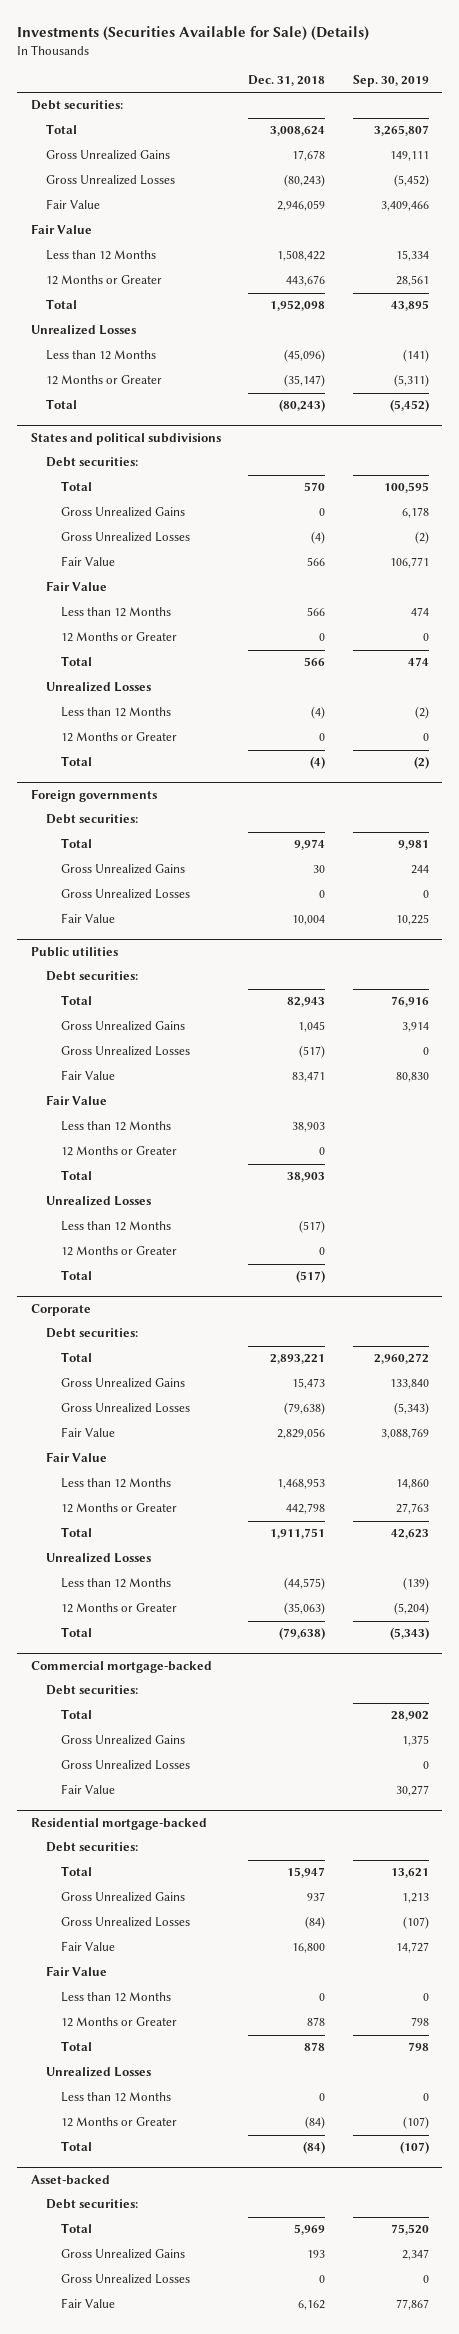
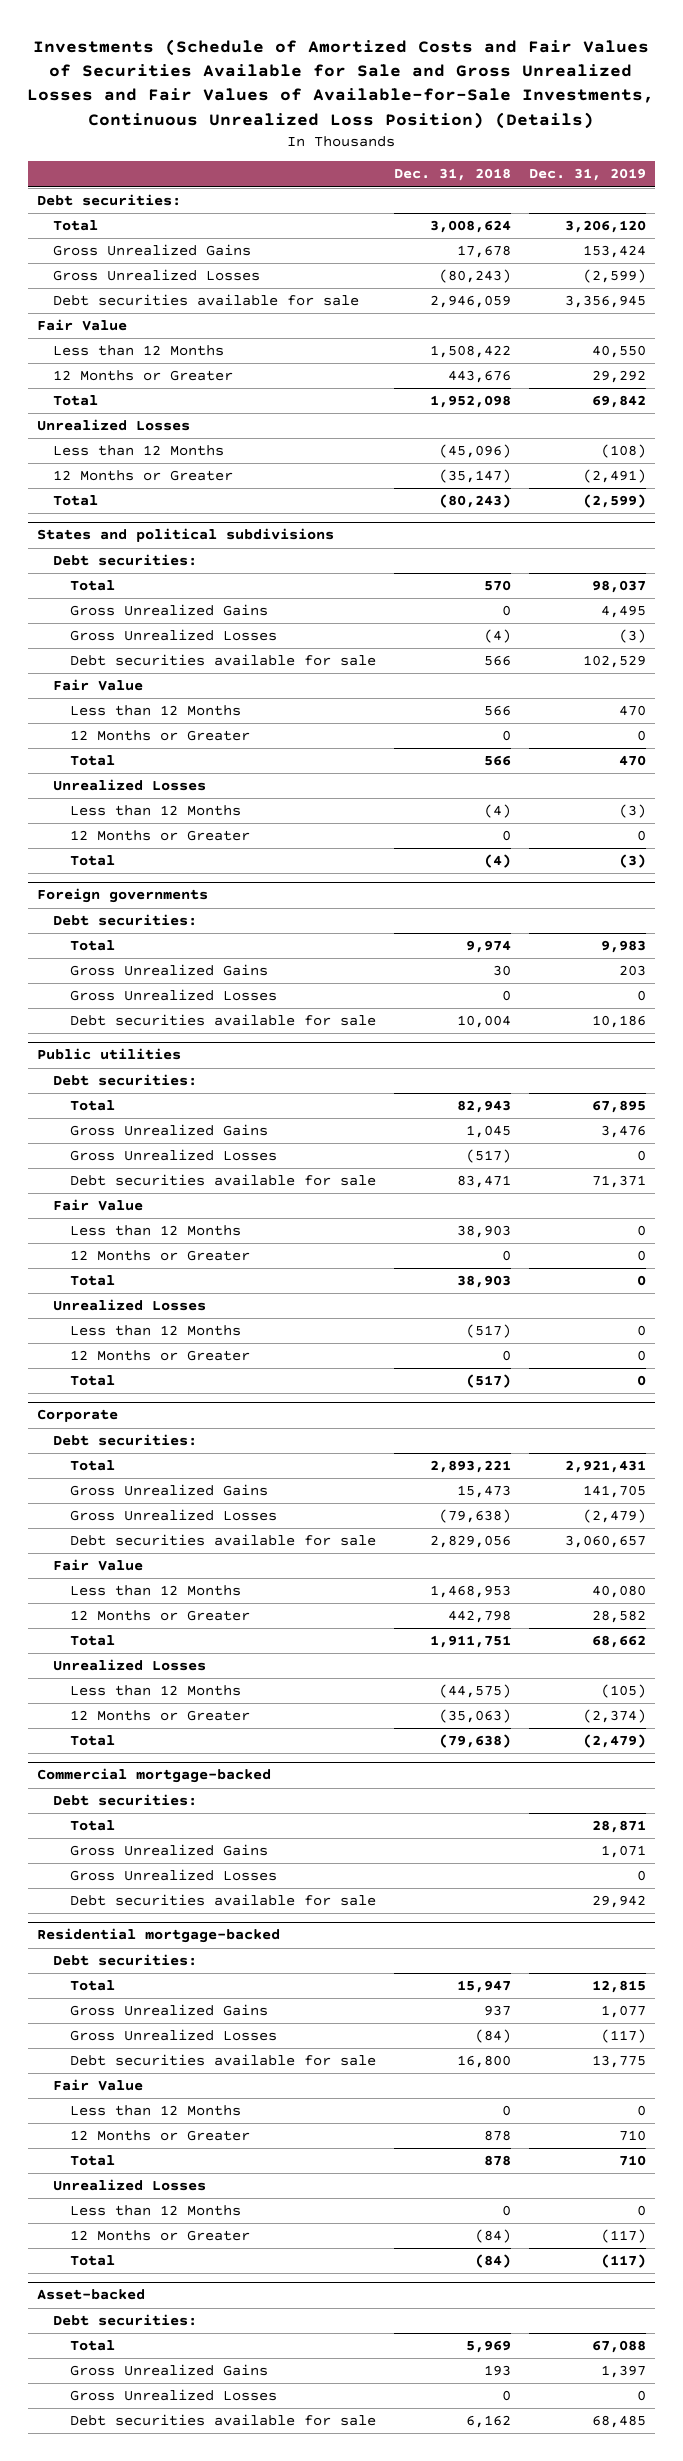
- Investments (Securities Available for Sale) (Details)
+ Investments (Schedule of Amortized Costs and Fair Values of Securities Available for Sale and Gross Unrealized Losses and Fair Values of Available-for-Sale Investments, Continuous Unrealized Loss Position) (Details)
- | Dec. 31, 2018 | Sep. 30, 2019
+ | Dec. 31, 2018 | Dec. 31, 2019
- Fair Value | 2,946,059 | 3,409,466
+ Debt securities available for sale | 2,946,059 | 3,356,945
@ States and political subdivisions
- Fair Value | 566 | 106,771
+ Debt securities available for sale | 566 | 102,529
@ Foreign governments
- Fair Value | 10,004 | 10,225
+ Debt securities available for sale | 10,004 | 10,186
@ Public utilities
- Fair Value | 83,471 | 80,830
+ Debt securities available for sale | 83,471 | 71,371
@ Corporate
- Fair Value | 2,829,056 | 3,088,769
+ Debt securities available for sale | 2,829,056 | 3,060,657
@ Commercial mortgage-backed
- Fair Value | | 30,277
+ Debt securities available for sale | | 29,942
@ Residential mortgage-backed
- Fair Value | 16,800 | 14,727
+ Debt securities available for sale | 16,800 | 13,775
@ Asset-backed
- Fair Value | 6,162 | 77,867
+ Debt securities available for sale | 6,162 | 68,485

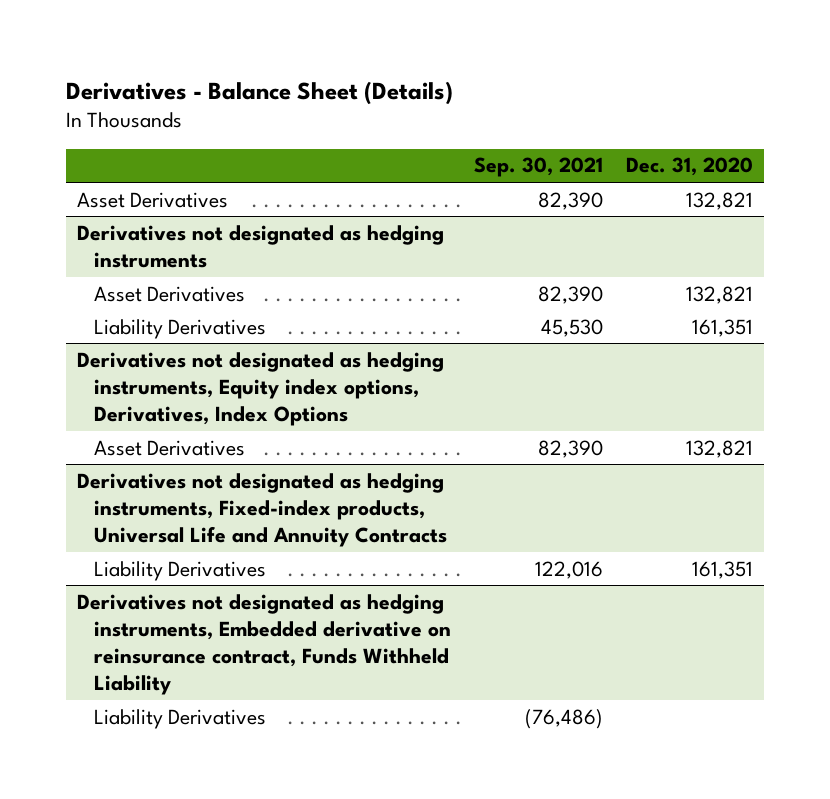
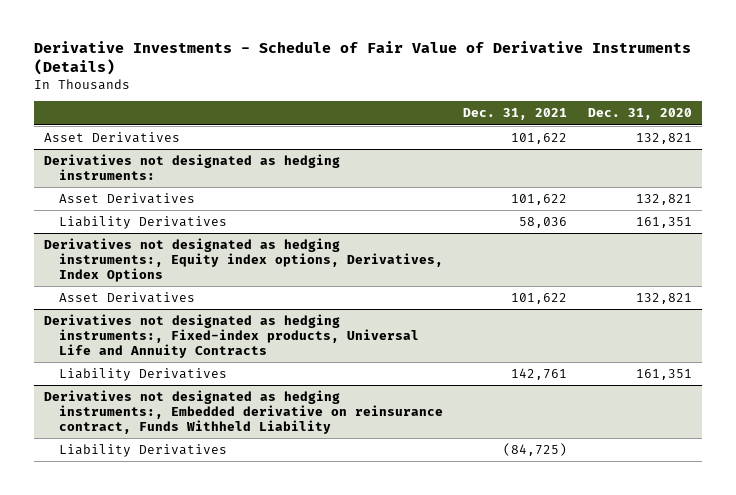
- Derivatives - Balance Sheet (Details)
+ Derivative Investments - Schedule of Fair Value of Derivative Instruments (Details)
- | Sep. 30, 2021 | Dec. 31, 2020
+ | Dec. 31, 2021 | Dec. 31, 2020
- Derivatives not designated as hedging instruments
+ Derivatives not designated as hedging instruments:
- Derivatives not designated as hedging instruments, Equity index options, Derivatives, Index Options
+ Derivatives not designated as hedging instruments:, Equity index options, Derivatives, Index Options
- Derivatives not designated as hedging instruments, Fixed-index products, Universal Life and Annuity Contracts
+ Derivatives not designated as hedging instruments:, Fixed-index products, Universal Life and Annuity Contracts
- Derivatives not designated as hedging instruments, Embedded derivative on reinsurance contract, Funds Withheld Liability
+ Derivatives not designated as hedging instruments:, Embedded derivative on reinsurance contract, Funds Withheld Liability

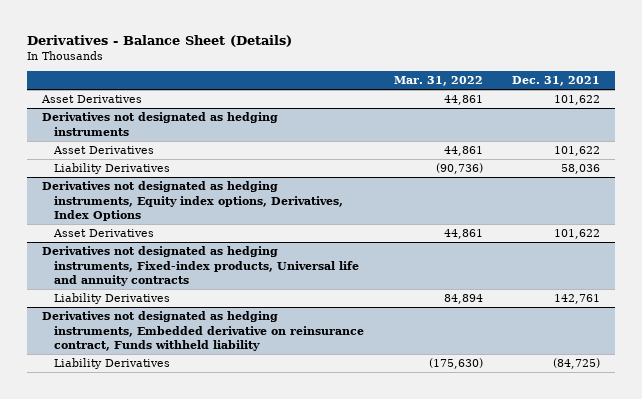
- Derivative Investments - Schedule of Fair Value of Derivative Instruments (Details)
+ Derivatives - Balance Sheet (Details)
- | Dec. 31, 2021 | Dec. 31, 2020
+ | Mar. 31, 2022 | Dec. 31, 2021
- Derivatives not designated as hedging instruments:
+ Derivatives not designated as hedging instruments
- Derivatives not designated as hedging instruments:, Equity index options, Derivatives, Index Options
+ Derivatives not designated as hedging instruments, Equity index options, Derivatives, Index Options
- Derivatives not designated as hedging instruments:, Fixed-index products, Universal Life and Annuity Contracts
+ Derivatives not designated as hedging instruments, Fixed-index products, Universal life and annuity contracts
- Derivatives not designated as hedging instruments:, Embedded derivative on reinsurance contract, Funds Withheld Liability
+ Derivatives not designated as hedging instruments, Embedded derivative on reinsurance contract, Funds withheld liability

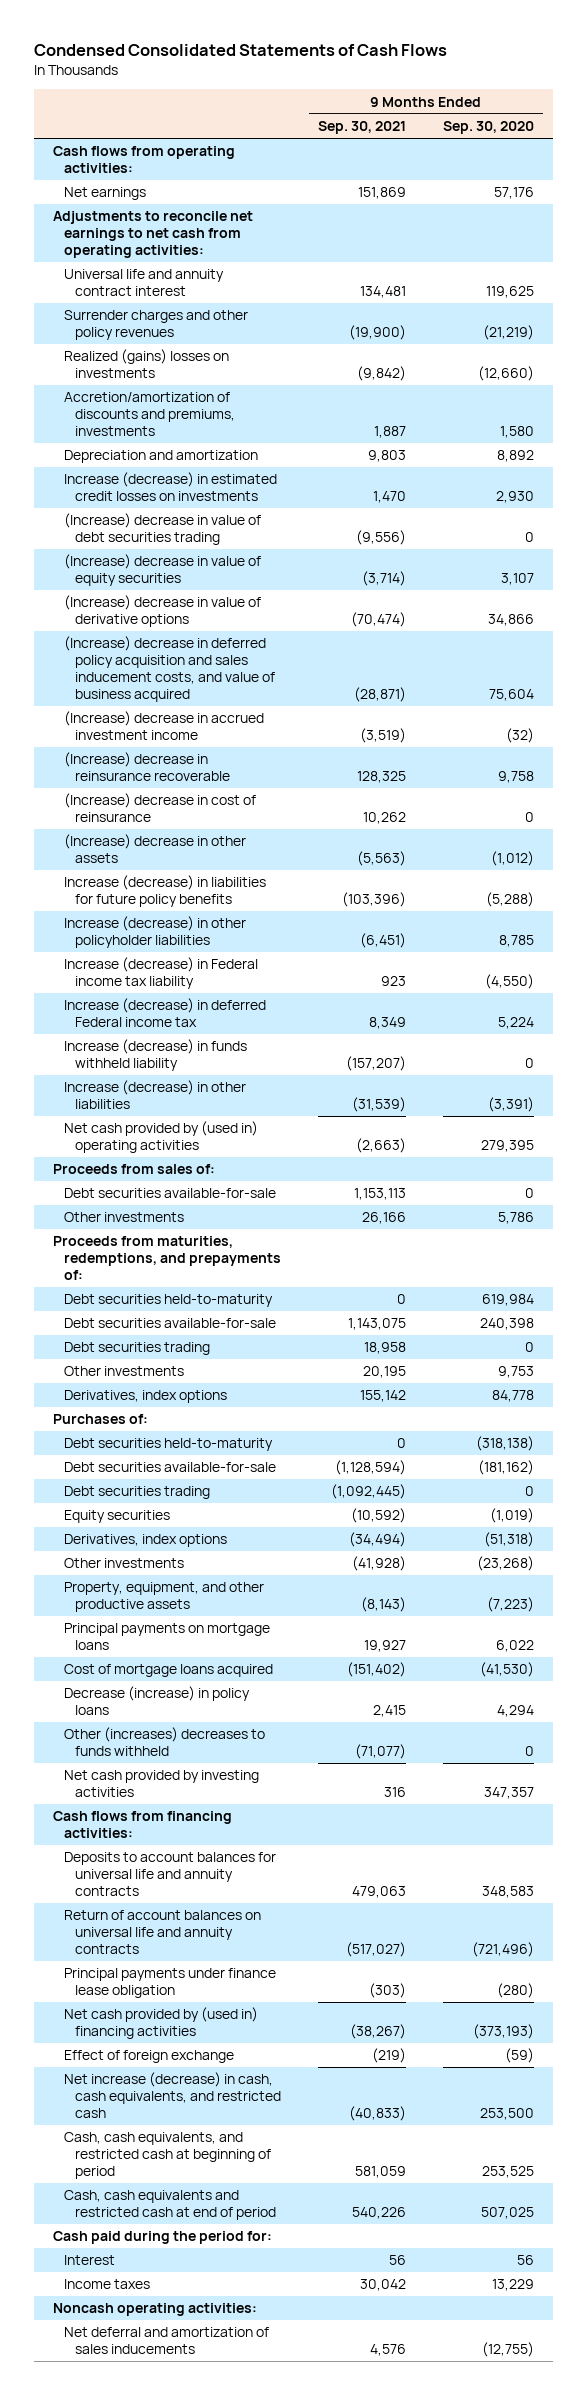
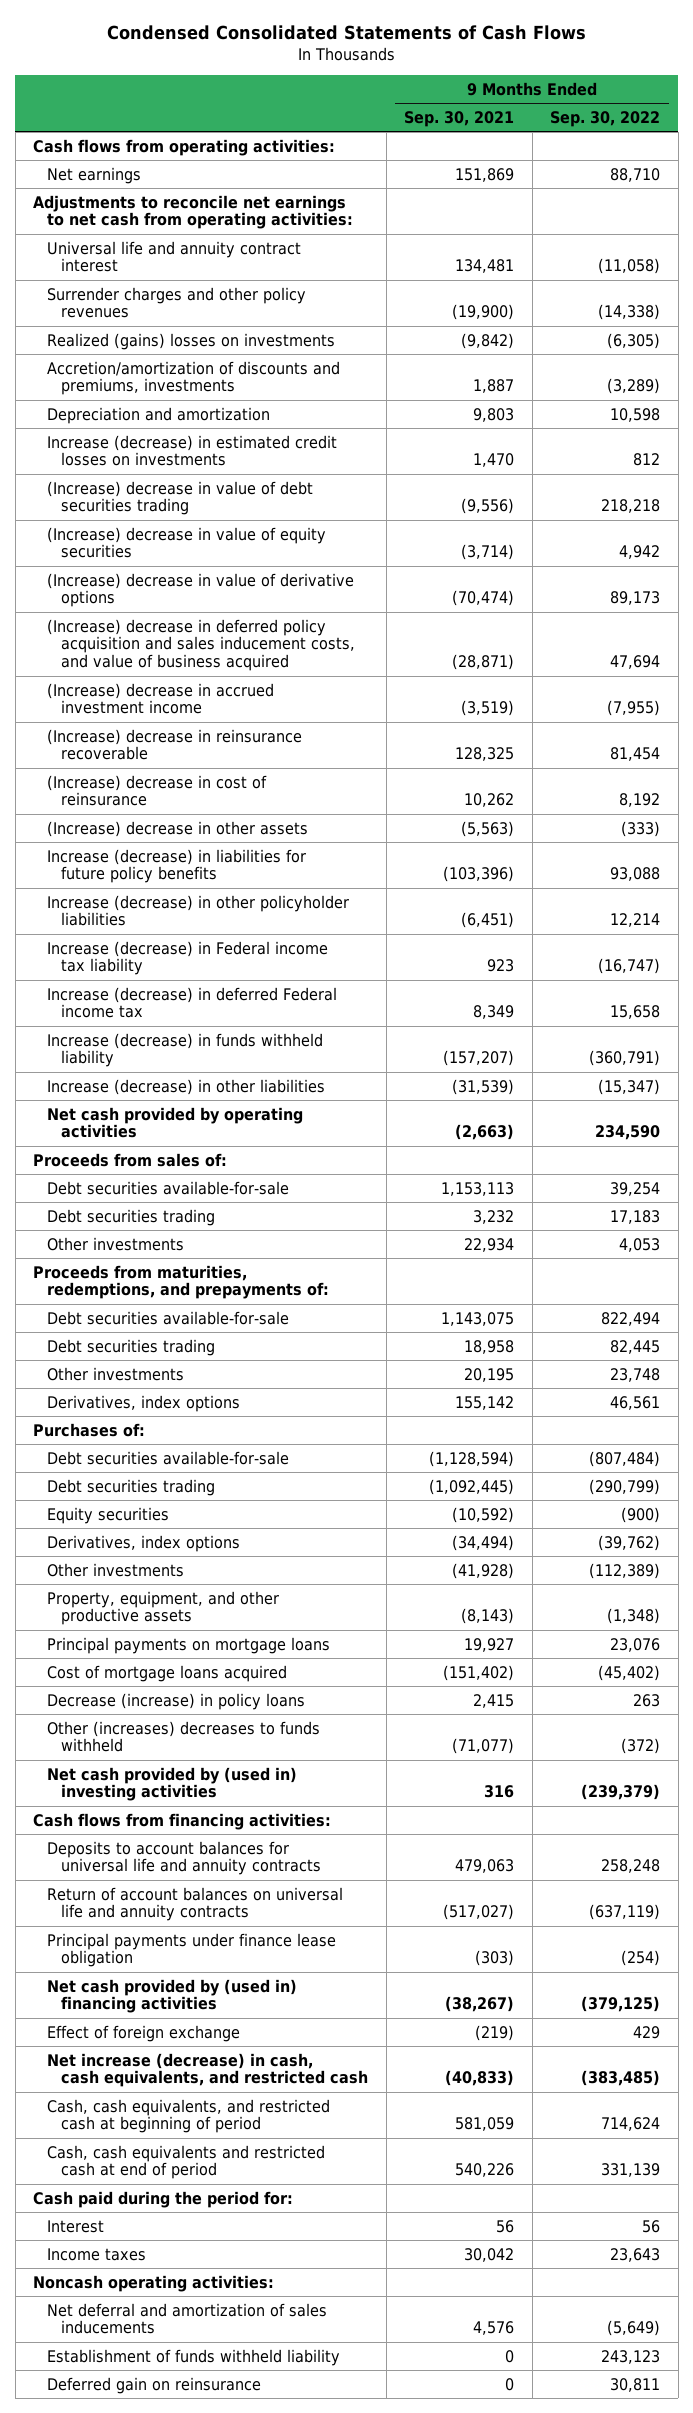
- | 9 Months Ended Sep. 30, 2021 | 9 Months Ended Sep. 30, 2020
+ | 9 Months Ended Sep. 30, 2021 | 9 Months Ended Sep. 30, 2022
- Net cash provided by (used in) operating activities | (2,663) | 279,395
+ Net cash provided by operating activities | (2,663) | 234,590
- Other investments | 26,166 | 5,786
+ Debt securities trading | 3,232 | 17,183
+ Other investments | 22,934 | 4,053
- Debt securities held-to-maturity | 0 | 619,984
- Debt securities held-to-maturity | 0 | (318,138)
- Net cash provided by investing activities | 316 | 347,357
+ Net cash provided by (used in) investing activities | 316 | (239,379)
+ Establishment of funds withheld liability | 0 | 243,123
+ Deferred gain on reinsurance | 0 | 30,811

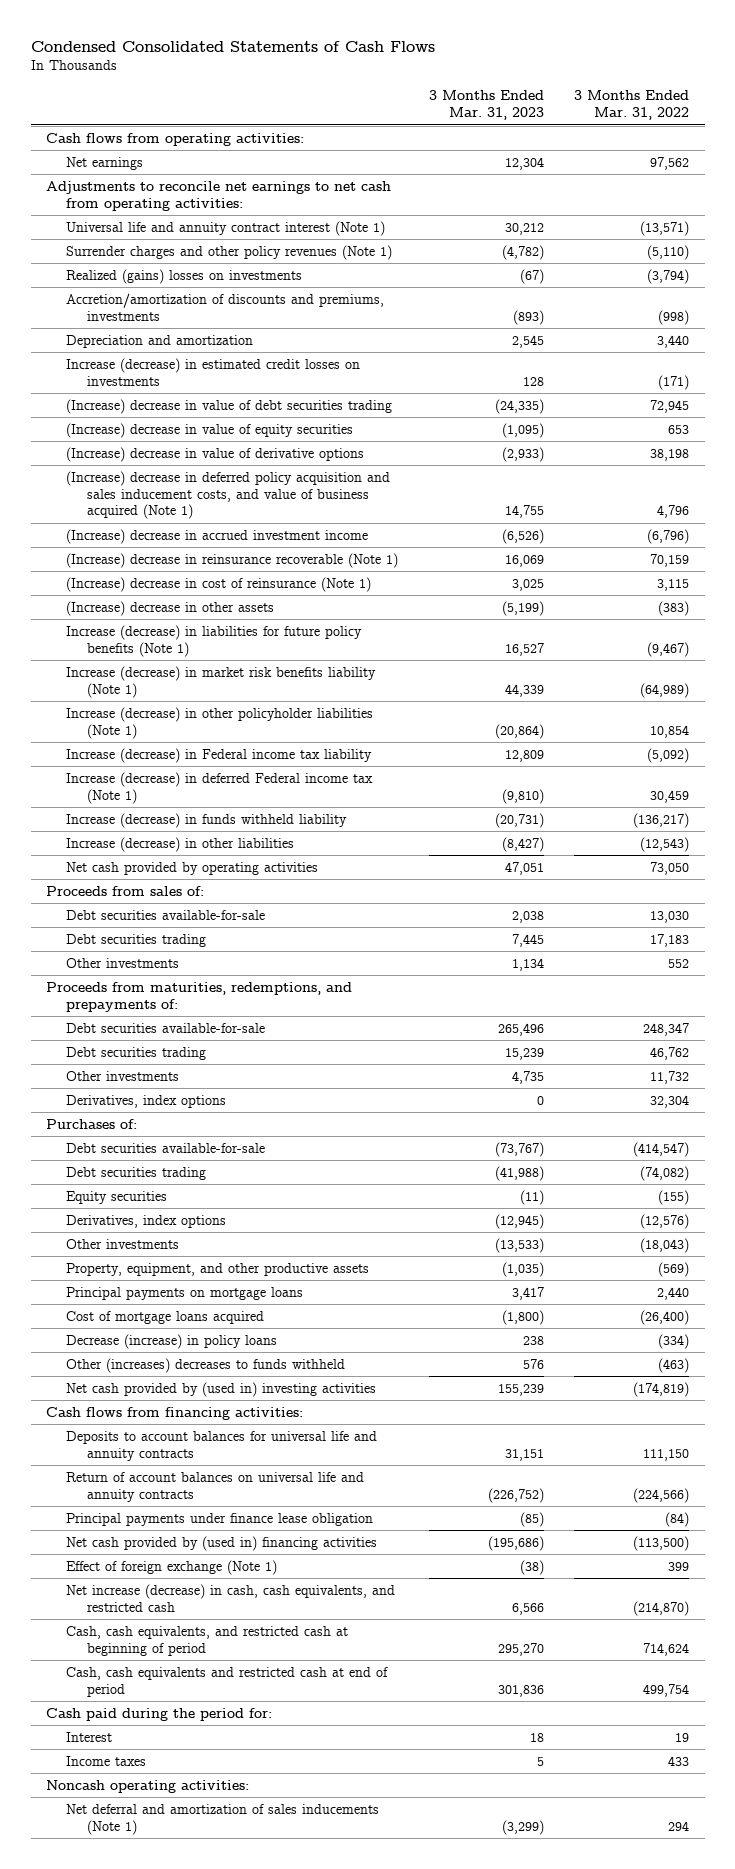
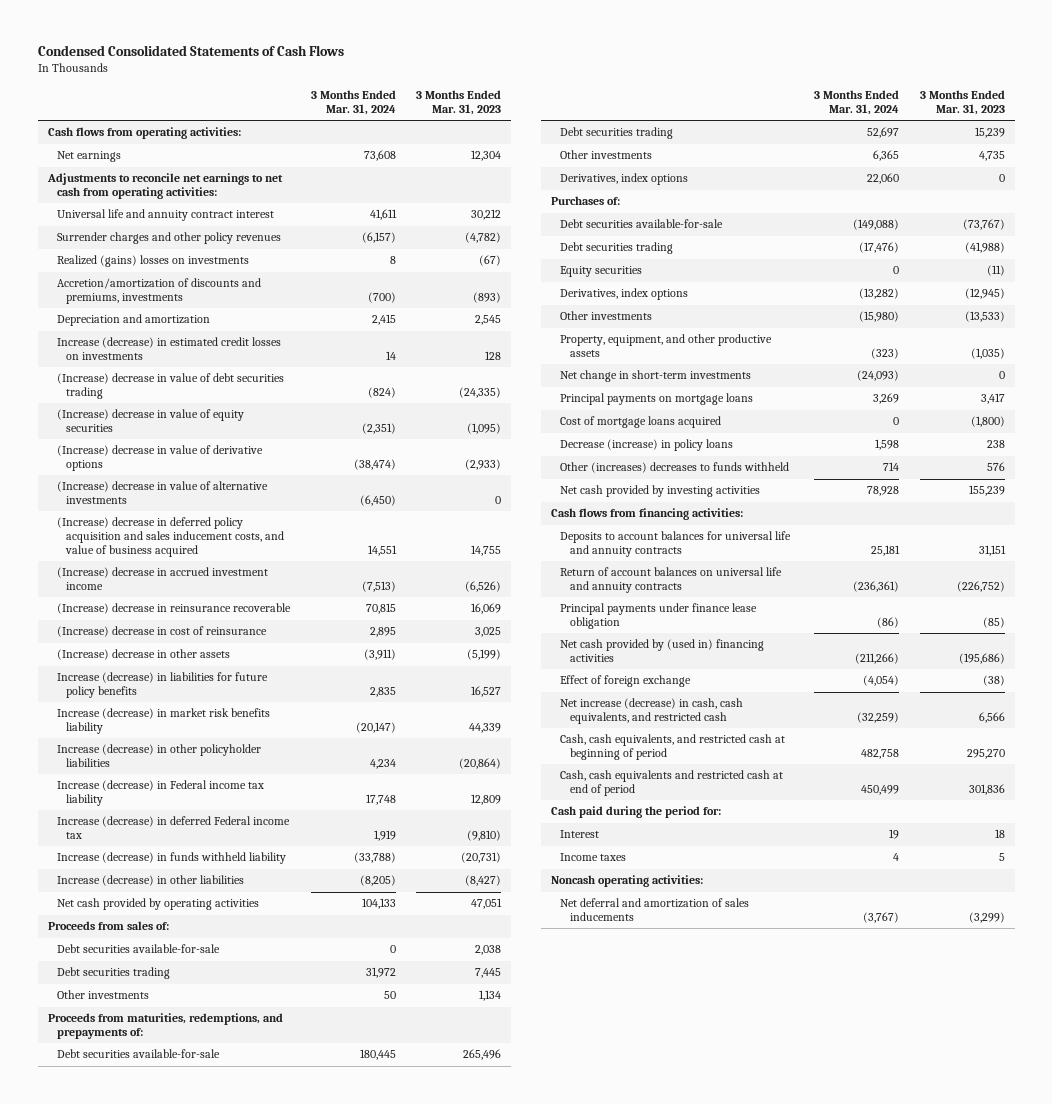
- | 3 Months Ended Mar. 31, 2023 | 3 Months Ended Mar. 31, 2022
+ | 3 Months Ended Mar. 31, 2024 | 3 Months Ended Mar. 31, 2023
- Universal life and annuity contract interest (Note 1) | 30,212 | (13,571)
- Surrender charges and other policy revenues (Note 1) | (4,782) | (5,110)
+ Universal life and annuity contract interest | 41,611 | 30,212
+ Surrender charges and other policy revenues | (6,157) | (4,782)
- (Increase) decrease in deferred policy acquisition and sales inducement costs, and value of business acquired (Note 1) | 14,755 | 4,796
+ (Increase) decrease in value of alternative investments | (6,450) | 0
+ (Increase) decrease in deferred policy acquisition and sales inducement costs, and value of business acquired | 14,551 | 14,755
- (Increase) decrease in reinsurance recoverable (Note 1) | 16,069 | 70,159
- (Increase) decrease in cost of reinsurance (Note 1) | 3,025 | 3,115
+ (Increase) decrease in reinsurance recoverable | 70,815 | 16,069
+ (Increase) decrease in cost of reinsurance | 2,895 | 3,025
- Increase (decrease) in liabilities for future policy benefits (Note 1) | 16,527 | (9,467)
- Increase (decrease) in market risk benefits liability (Note 1) | 44,339 | (64,989)
- Increase (decrease) in other policyholder liabilities (Note 1) | (20,864) | 10,854
+ Increase (decrease) in liabilities for future policy benefits | 2,835 | 16,527
+ Increase (decrease) in market risk benefits liability | (20,147) | 44,339
+ Increase (decrease) in other policyholder liabilities | 4,234 | (20,864)
- Increase (decrease) in deferred Federal income tax (Note 1) | (9,810) | 30,459
+ Increase (decrease) in deferred Federal income tax | 1,919 | (9,810)
+ Net change in short-term investments | (24,093) | 0
- Net cash provided by (used in) investing activities | 155,239 | (174,819)
+ Net cash provided by investing activities | 78,928 | 155,239
- Effect of foreign exchange (Note 1) | (38) | 399
+ Effect of foreign exchange | (4,054) | (38)
- Net deferral and amortization of sales inducements (Note 1) | (3,299) | 294
+ Net deferral and amortization of sales inducements | (3,767) | (3,299)

